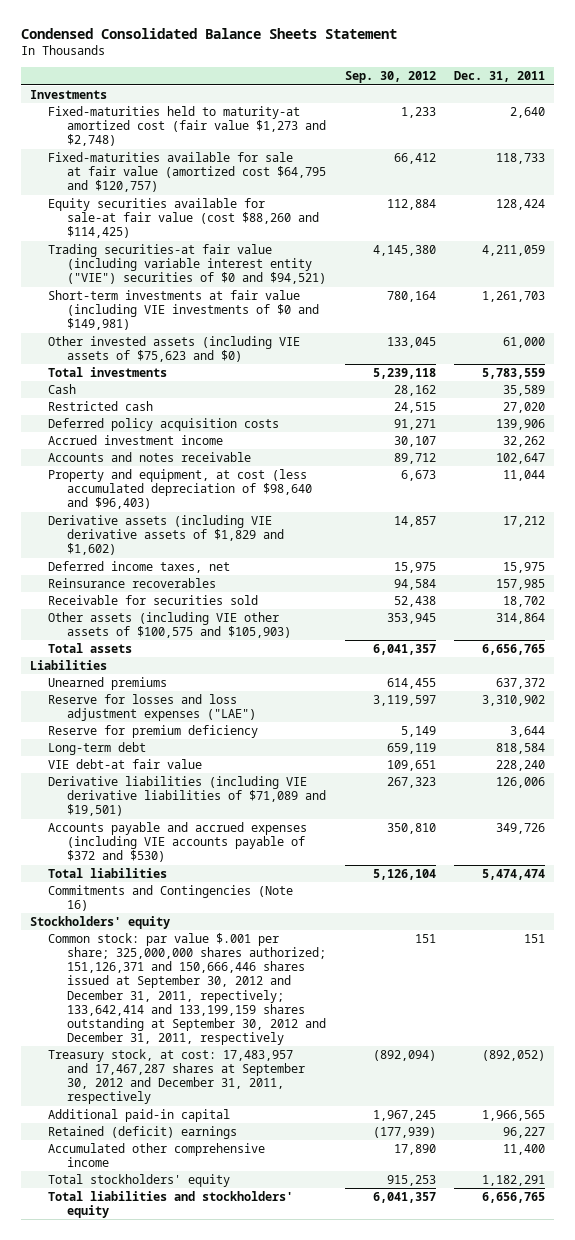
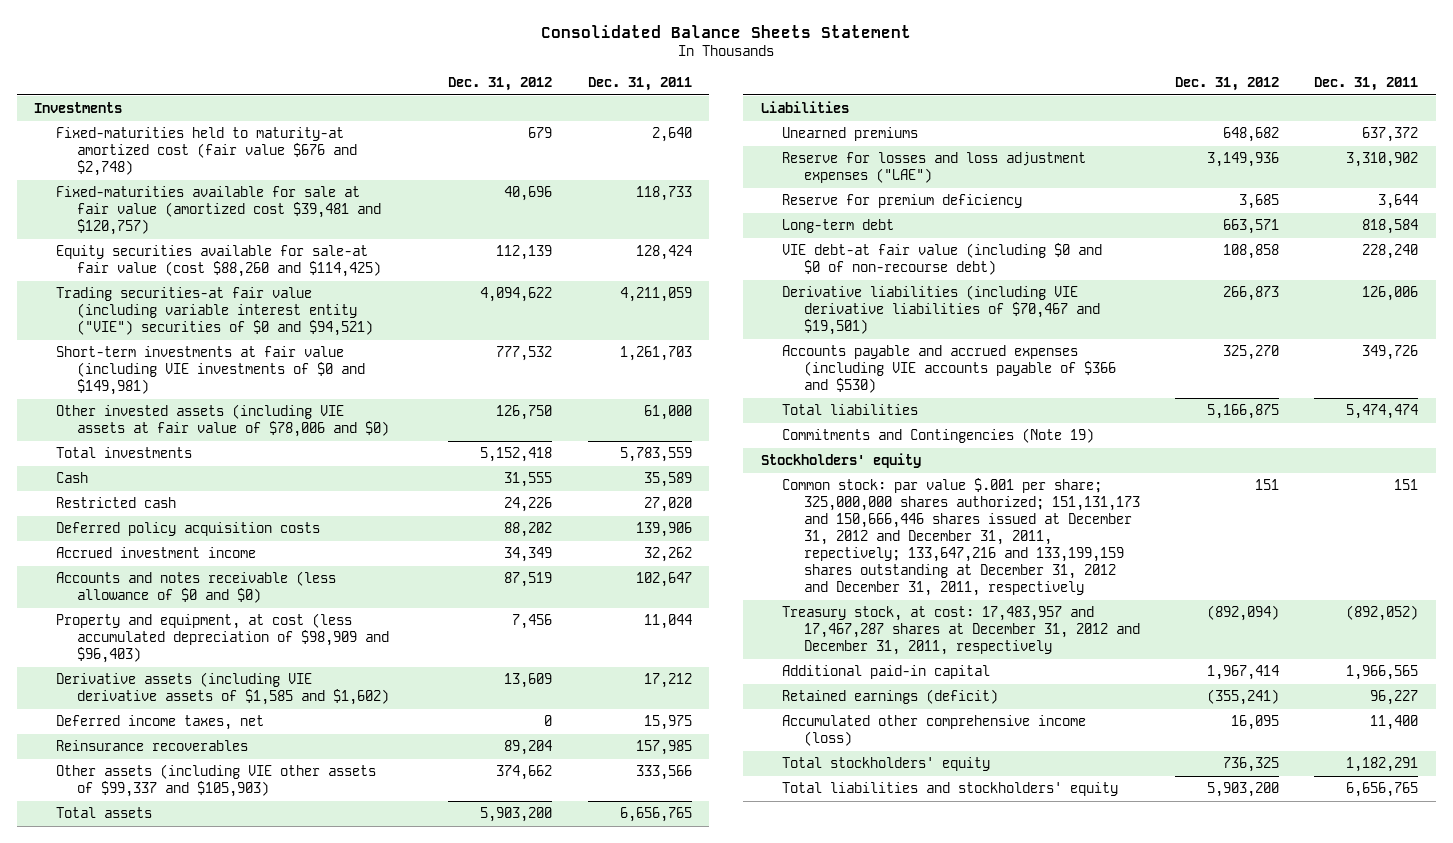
- Condensed Consolidated Balance Sheets Statement
+ Consolidated Balance Sheets Statement
- | Sep. 30, 2012 | Dec. 31, 2011
+ | Dec. 31, 2012 | Dec. 31, 2011
- Fixed-maturities held to maturity-at amortized cost (fair value $1,273 and $2,748) | 1,233 | 2,640
- Fixed-maturities available for sale at fair value (amortized cost $64,795 and $120,757) | 66,412 | 118,733
+ Fixed-maturities held to maturity-at amortized cost (fair value $676 and $2,748) | 679 | 2,640
+ Fixed-maturities available for sale at fair value (amortized cost $39,481 and $120,757) | 40,696 | 118,733
- Other invested assets (including VIE assets of $75,623 and $0) | 133,045 | 61,000
+ Other invested assets (including VIE assets at fair value of $78,006 and $0) | 126,750 | 61,000
- Accounts and notes receivable | 89,712 | 102,647
- Property and equipment, at cost (less accumulated depreciation of $98,640 and $96,403) | 6,673 | 11,044
- Derivative assets (including VIE derivative assets of $1,829 and $1,602) | 14,857 | 17,212
+ Accounts and notes receivable (less allowance of $0 and $0) | 87,519 | 102,647
+ Property and equipment, at cost (less accumulated depreciation of $98,909 and $96,403) | 7,456 | 11,044
+ Derivative assets (including VIE derivative assets of $1,585 and $1,602) | 13,609 | 17,212
- Receivable for securities sold | 52,438 | 18,702
- Other assets (including VIE other assets of $100,575 and $105,903) | 353,945 | 314,864
+ Other assets (including VIE other assets of $99,337 and $105,903) | 374,662 | 333,566
- VIE debt-at fair value | 109,651 | 228,240
- Derivative liabilities (including VIE derivative liabilities of $71,089 and $19,501) | 267,323 | 126,006
- Accounts payable and accrued expenses (including VIE accounts payable of $372 and $530) | 350,810 | 349,726
+ VIE debt-at fair value (including $0 and $0 of non-recourse debt) | 108,858 | 228,240
+ Derivative liabilities (including VIE derivative liabilities of $70,467 and $19,501) | 266,873 | 126,006
+ Accounts payable and accrued expenses (including VIE accounts payable of $366 and $530) | 325,270 | 349,726
- Commitments and Contingencies (Note 16)
+ Commitments and Contingencies (Note 19)
- Common stock: par value $.001 per share; 325,000,000 shares authorized; 151,126,371 and 150,666,446 shares issued at September 30, 2012 and December 31, 2011, repectively; 133,642,414 and 133,199,159 shares outstanding at September 30, 2012 and December 31, 2011, respectively | 151 | 151
- Treasury stock, at cost: 17,483,957 and 17,467,287 shares at September 30, 2012 and December 31, 2011, respectively | (892,094) | (892,052)
+ Common stock: par value $.001 per share; 325,000,000 shares authorized; 151,131,173 and 150,666,446 shares issued at December 31, 2012 and December 31, 2011, repectively; 133,647,216 and 133,199,159 shares outstanding at December 31, 2012 and December 31, 2011, respectively | 151 | 151
+ Treasury stock, at cost: 17,483,957 and 17,467,287 shares at December 31, 2012 and December 31, 2011, respectively | (892,094) | (892,052)
- Retained (deficit) earnings | (177,939) | 96,227
- Accumulated other comprehensive income | 17,890 | 11,400
+ Retained earnings (deficit) | (355,241) | 96,227
+ Accumulated other comprehensive income (loss) | 16,095 | 11,400

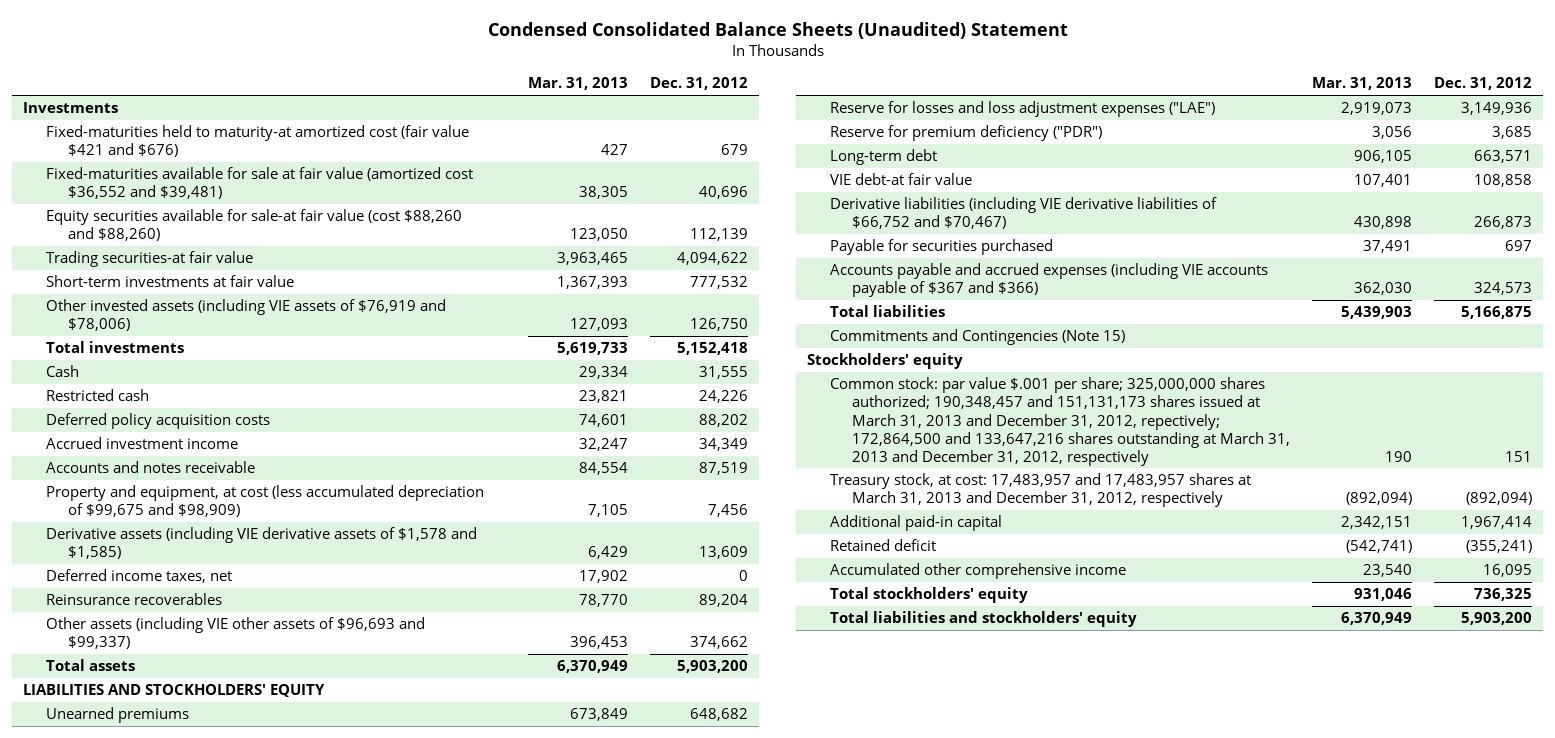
- Consolidated Balance Sheets Statement
+ Condensed Consolidated Balance Sheets (Unaudited) Statement
- | Dec. 31, 2012 | Dec. 31, 2011
+ | Mar. 31, 2013 | Dec. 31, 2012
- Fixed-maturities held to maturity-at amortized cost (fair value $676 and $2,748) | 679 | 2,640
- Fixed-maturities available for sale at fair value (amortized cost $39,481 and $120,757) | 40,696 | 118,733
- Equity securities available for sale-at fair value (cost $88,260 and $114,425) | 112,139 | 128,424
- Trading securities-at fair value (including variable interest entity ("VIE") securities of $0 and $94,521) | 4,094,622 | 4,211,059
- Short-term investments at fair value (including VIE investments of $0 and $149,981) | 777,532 | 1,261,703
- Other invested assets (including VIE assets at fair value of $78,006 and $0) | 126,750 | 61,000
+ Fixed-maturities held to maturity-at amortized cost (fair value $421 and $676) | 427 | 679
+ Fixed-maturities available for sale at fair value (amortized cost $36,552 and $39,481) | 38,305 | 40,696
+ Equity securities available for sale-at fair value (cost $88,260 and $88,260) | 123,050 | 112,139
+ Trading securities-at fair value | 3,963,465 | 4,094,622
+ Short-term investments at fair value | 1,367,393 | 777,532
+ Other invested assets (including VIE assets of $76,919 and $78,006) | 127,093 | 126,750
- Accounts and notes receivable (less allowance of $0 and $0) | 87,519 | 102,647
- Property and equipment, at cost (less accumulated depreciation of $98,909 and $96,403) | 7,456 | 11,044
- Derivative assets (including VIE derivative assets of $1,585 and $1,602) | 13,609 | 17,212
+ Accounts and notes receivable | 84,554 | 87,519
+ Property and equipment, at cost (less accumulated depreciation of $99,675 and $98,909) | 7,105 | 7,456
+ Derivative assets (including VIE derivative assets of $1,578 and $1,585) | 6,429 | 13,609
- Other assets (including VIE other assets of $99,337 and $105,903) | 374,662 | 333,566
+ Other assets (including VIE other assets of $96,693 and $99,337) | 396,453 | 374,662
- Liabilities
+ LIABILITIES AND STOCKHOLDERS' EQUITY
- Reserve for premium deficiency | 3,685 | 3,644
+ Reserve for premium deficiency ("PDR") | 3,056 | 3,685
- VIE debt-at fair value (including $0 and $0 of non-recourse debt) | 108,858 | 228,240
- Derivative liabilities (including VIE derivative liabilities of $70,467 and $19,501) | 266,873 | 126,006
- Accounts payable and accrued expenses (including VIE accounts payable of $366 and $530) | 325,270 | 349,726
+ VIE debt-at fair value | 107,401 | 108,858
+ Derivative liabilities (including VIE derivative liabilities of $66,752 and $70,467) | 430,898 | 266,873
+ Payable for securities purchased | 37,491 | 697
+ Accounts payable and accrued expenses (including VIE accounts payable of $367 and $366) | 362,030 | 324,573
- Commitments and Contingencies (Note 19)
+ Commitments and Contingencies (Note 15)
- Common stock: par value $.001 per share; 325,000,000 shares authorized; 151,131,173 and 150,666,446 shares issued at December 31, 2012 and December 31, 2011, repectively; 133,647,216 and 133,199,159 shares outstanding at December 31, 2012 and December 31, 2011, respectively | 151 | 151
- Treasury stock, at cost: 17,483,957 and 17,467,287 shares at December 31, 2012 and December 31, 2011, respectively | (892,094) | (892,052)
+ Common stock: par value $.001 per share; 325,000,000 shares authorized; 190,348,457 and 151,131,173 shares issued at March 31, 2013 and December 31, 2012, repectively; 172,864,500 and 133,647,216 shares outstanding at March 31, 2013 and December 31, 2012, respectively | 190 | 151
+ Treasury stock, at cost: 17,483,957 and 17,483,957 shares at March 31, 2013 and December 31, 2012, respectively | (892,094) | (892,094)
- Retained earnings (deficit) | (355,241) | 96,227
- Accumulated other comprehensive income (loss) | 16,095 | 11,400
+ Retained deficit | (542,741) | (355,241)
+ Accumulated other comprehensive income | 23,540 | 16,095

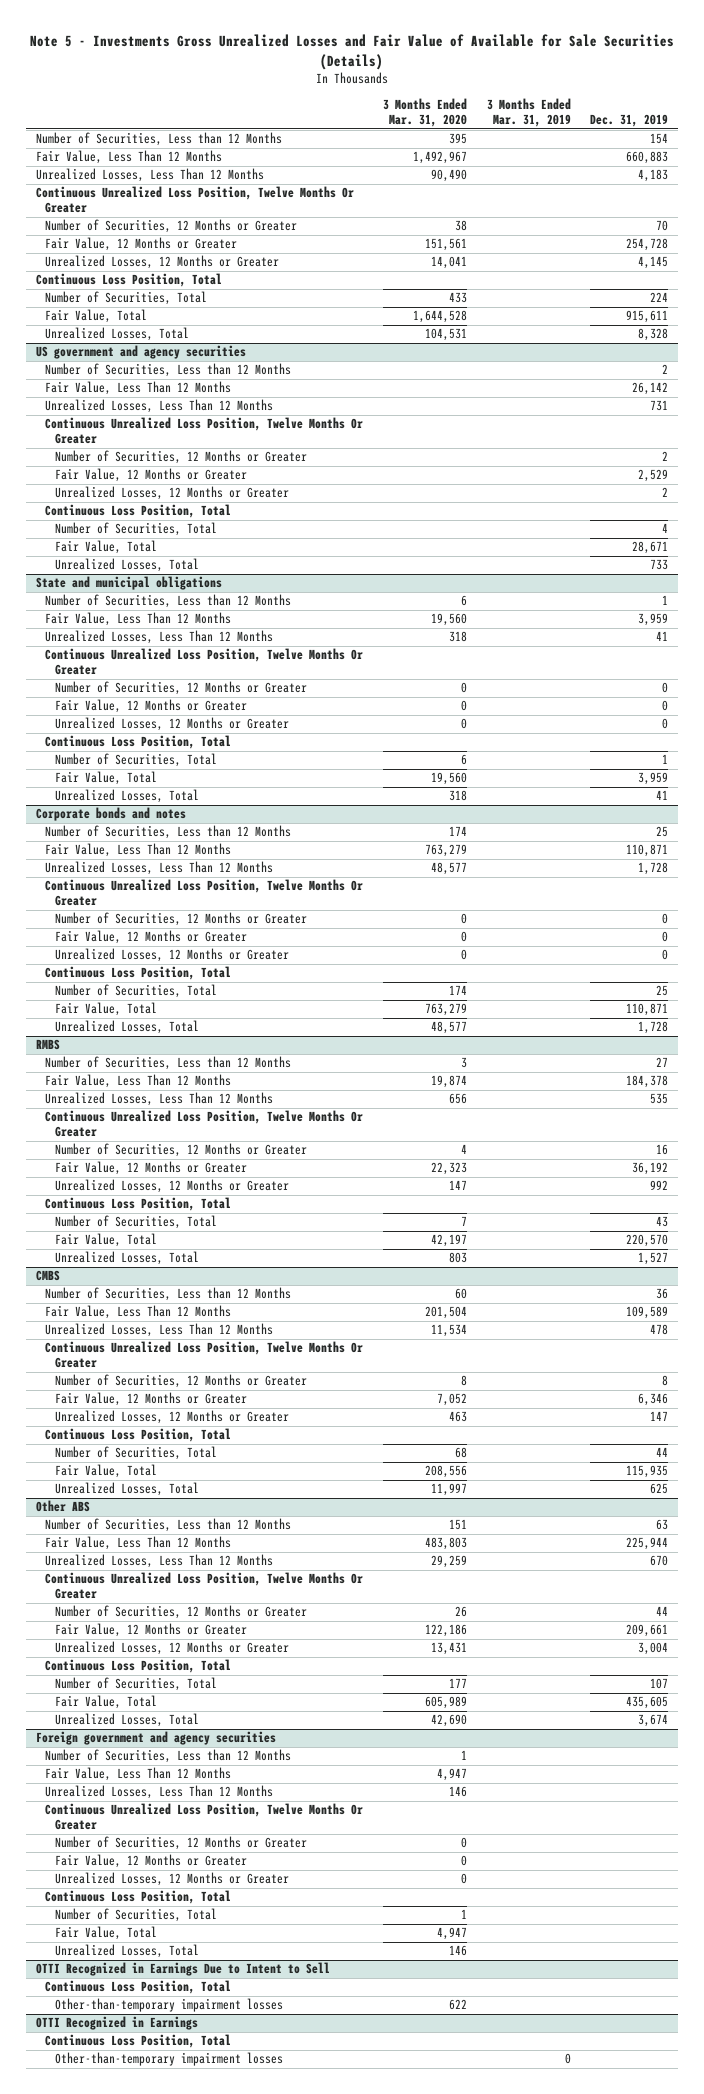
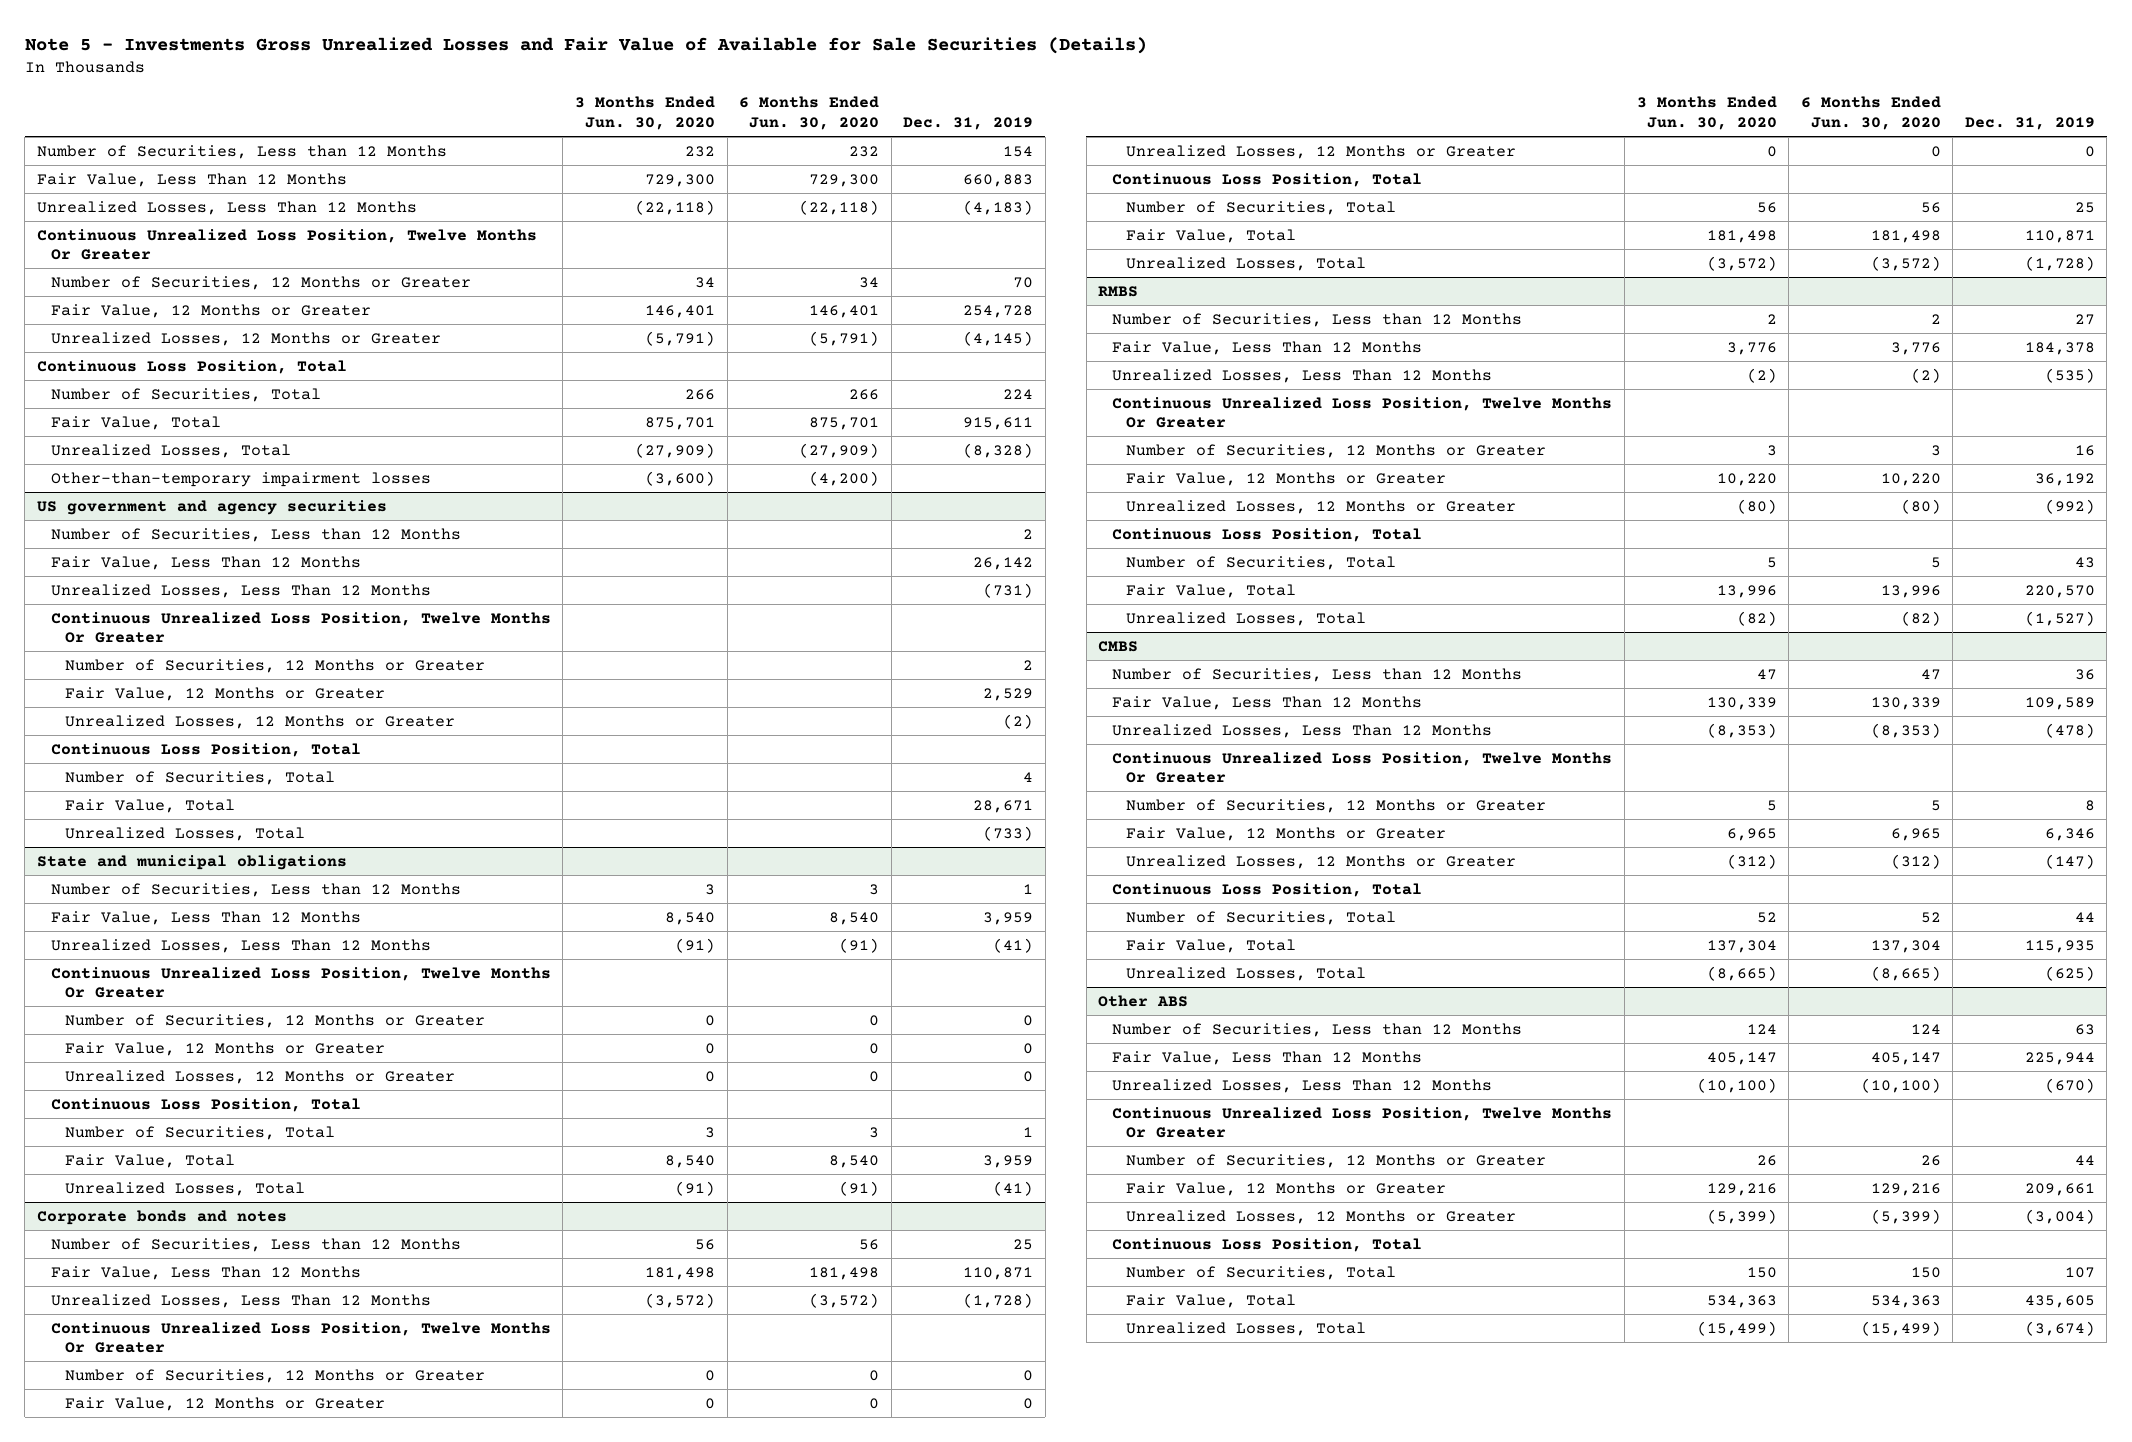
- | 3 Months Ended Mar. 31, 2020 | 3 Months Ended Mar. 31, 2019 | Dec. 31, 2019
+ | 3 Months Ended Jun. 30, 2020 | 6 Months Ended Jun. 30, 2020 | Dec. 31, 2019
- Unrealized Losses, Less Than 12 Months | 90,490 | | 4,183
+ Unrealized Losses, Less Than 12 Months | (22,118) | (22,118) | (4,183)
- Unrealized Losses, 12 Months or Greater | 14,041 | | 4,145
+ Unrealized Losses, 12 Months or Greater | (5,791) | (5,791) | (4,145)
- Unrealized Losses, Total | 104,531 | | 8,328
+ Unrealized Losses, Total | (27,909) | (27,909) | (8,328)
+ Other-than-temporary impairment losses | (3,600) | (4,200) |
@ US government and agency securities
- Unrealized Losses, Less Than 12 Months | | | 731
+ Unrealized Losses, Less Than 12 Months | | | (731)
- Unrealized Losses, 12 Months or Greater | | | 2
+ Unrealized Losses, 12 Months or Greater | | | (2)
- Unrealized Losses, Total | | | 733
+ Unrealized Losses, Total | | | (733)
@ State and municipal obligations
- Unrealized Losses, Less Than 12 Months | 318 | | 41
+ Unrealized Losses, Less Than 12 Months | (91) | (91) | (41)
- Unrealized Losses, Total | 318 | | 41
+ Unrealized Losses, Total | (91) | (91) | (41)
@ Corporate bonds and notes
- Unrealized Losses, Less Than 12 Months | 48,577 | | 1,728
+ Unrealized Losses, Less Than 12 Months | (3,572) | (3,572) | (1,728)
- Unrealized Losses, Total | 48,577 | | 1,728
+ Unrealized Losses, Total | (3,572) | (3,572) | (1,728)
@ RMBS
- Unrealized Losses, Less Than 12 Months | 656 | | 535
+ Unrealized Losses, Less Than 12 Months | (2) | (2) | (535)
- Unrealized Losses, 12 Months or Greater | 147 | | 992
+ Unrealized Losses, 12 Months or Greater | (80) | (80) | (992)
- Unrealized Losses, Total | 803 | | 1,527
+ Unrealized Losses, Total | (82) | (82) | (1,527)
@ CMBS
- Unrealized Losses, Less Than 12 Months | 11,534 | | 478
+ Unrealized Losses, Less Than 12 Months | (8,353) | (8,353) | (478)
- Unrealized Losses, 12 Months or Greater | 463 | | 147
+ Unrealized Losses, 12 Months or Greater | (312) | (312) | (147)
- Unrealized Losses, Total | 11,997 | | 625
+ Unrealized Losses, Total | (8,665) | (8,665) | (625)
@ Other ABS
- Unrealized Losses, Less Than 12 Months | 29,259 | | 670
+ Unrealized Losses, Less Than 12 Months | (10,100) | (10,100) | (670)
- Unrealized Losses, 12 Months or Greater | 13,431 | | 3,004
+ Unrealized Losses, 12 Months or Greater | (5,399) | (5,399) | (3,004)
- Unrealized Losses, Total | 42,690 | | 3,674
- Foreign government and agency securities
- Number of Securities, Less than 12 Months | 1 | |
- Fair Value, Less Than 12 Months | 4,947 | |
- Unrealized Losses, Less Than 12 Months | 146 | |
- Continuous Unrealized Loss Position, Twelve Months Or Greater
- Number of Securities, 12 Months or Greater | 0 | |
- Fair Value, 12 Months or Greater | 0 | |
- Unrealized Losses, 12 Months or Greater | 0 | |
- Continuous Loss Position, Total
- Number of Securities, Total | 1 | |
- Fair Value, Total | 4,947 | |
- Unrealized Losses, Total | 146 | |
- OTTI Recognized in Earnings Due to Intent to Sell
- Continuous Loss Position, Total
- Other-than-temporary impairment losses | 622 | |
- OTTI Recognized in Earnings
- Continuous Loss Position, Total
- Other-than-temporary impairment losses | | 0 |
@ Other ABS
+ Unrealized Losses, Total | (15,499) | (15,499) | (3,674)

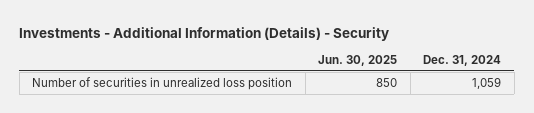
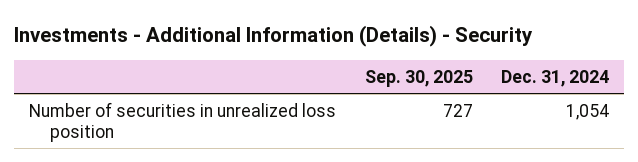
- | Jun. 30, 2025 | Dec. 31, 2024
+ | Sep. 30, 2025 | Dec. 31, 2024
- Number of securities in unrealized loss position | 850 | 1,059
+ Number of securities in unrealized loss position | 727 | 1,054

